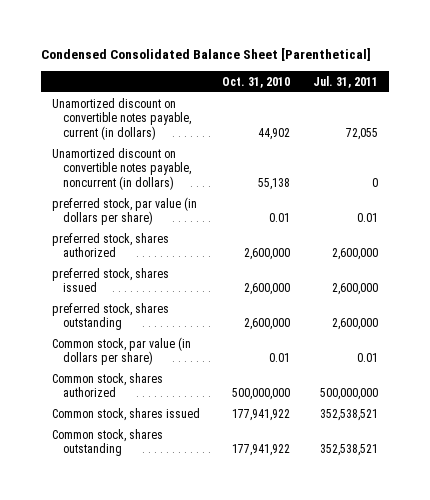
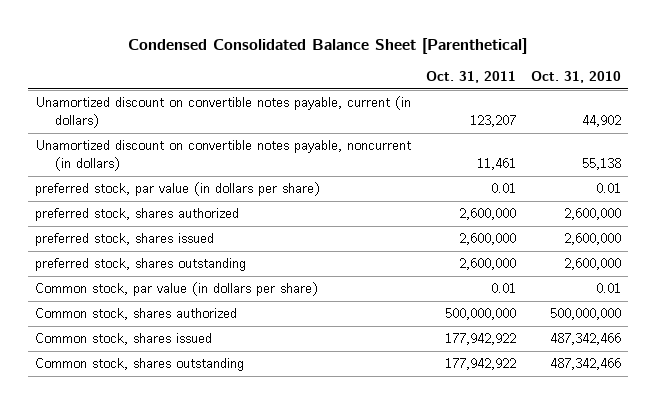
- | Oct. 31, 2010 | Jul. 31, 2011
+ | Oct. 31, 2011 | Oct. 31, 2010
- Common stock, shares issued | 177,941,922 | 352,538,521
- Common stock, shares outstanding | 177,941,922 | 352,538,521
+ Common stock, shares issued | 177,942,922 | 487,342,466
+ Common stock, shares outstanding | 177,942,922 | 487,342,466

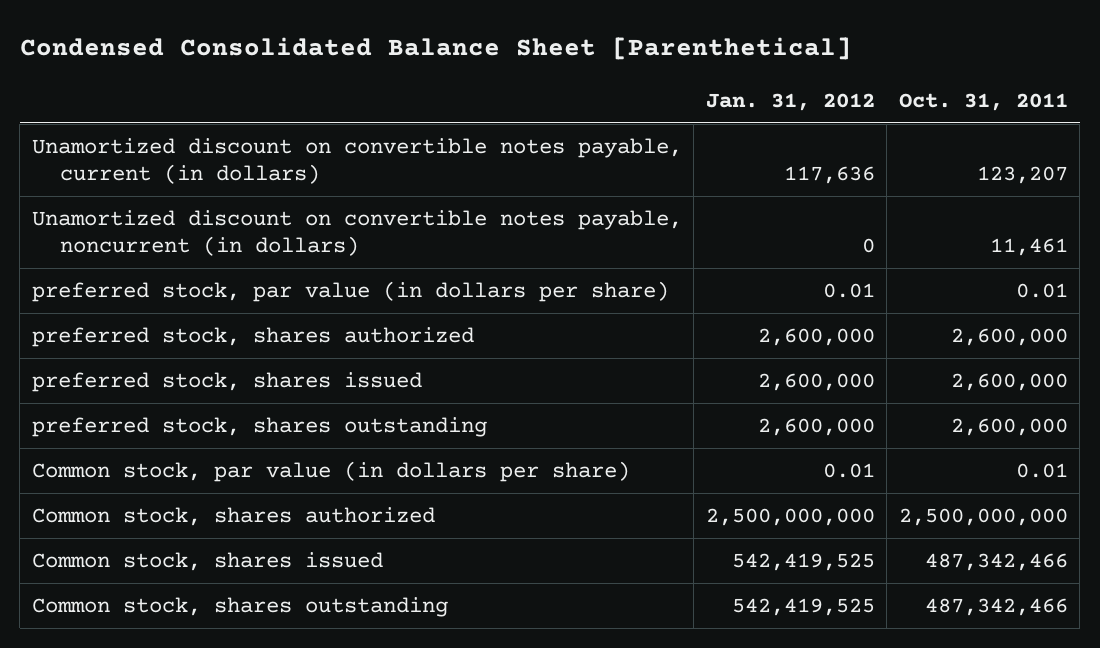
- | Oct. 31, 2011 | Oct. 31, 2010
+ | Jan. 31, 2012 | Oct. 31, 2011
- Common stock, shares authorized | 500,000,000 | 500,000,000
- Common stock, shares issued | 177,942,922 | 487,342,466
- Common stock, shares outstanding | 177,942,922 | 487,342,466
+ Common stock, shares authorized | 2,500,000,000 | 2,500,000,000
+ Common stock, shares issued | 542,419,525 | 487,342,466
+ Common stock, shares outstanding | 542,419,525 | 487,342,466

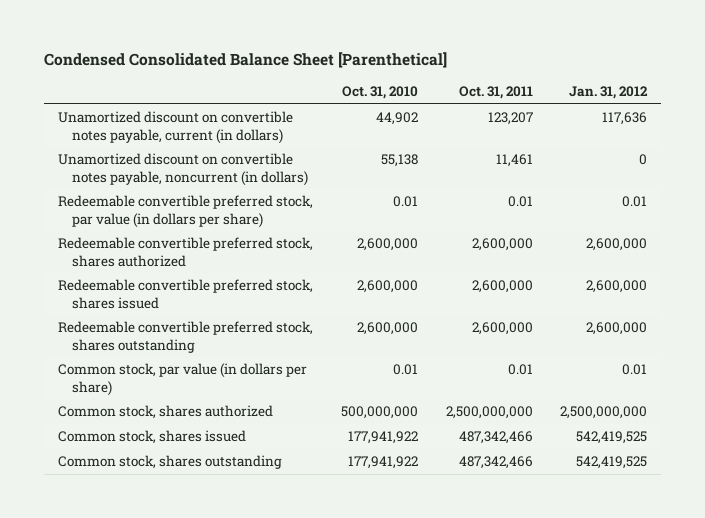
- | Jan. 31, 2012 | Oct. 31, 2011
+ | Oct. 31, 2010 | Oct. 31, 2011 | Jan. 31, 2012
- preferred stock, par value (in dollars per share) | 0.01 | 0.01
- preferred stock, shares authorized | 2,600,000 | 2,600,000
- preferred stock, shares issued | 2,600,000 | 2,600,000
- preferred stock, shares outstanding | 2,600,000 | 2,600,000
+ Redeemable convertible preferred stock, par value (in dollars per share) | 0.01 | 0.01 | 0.01
+ Redeemable convertible preferred stock, shares authorized | 2,600,000 | 2,600,000 | 2,600,000
+ Redeemable convertible preferred stock, shares issued | 2,600,000 | 2,600,000 | 2,600,000
+ Redeemable convertible preferred stock, shares outstanding | 2,600,000 | 2,600,000 | 2,600,000

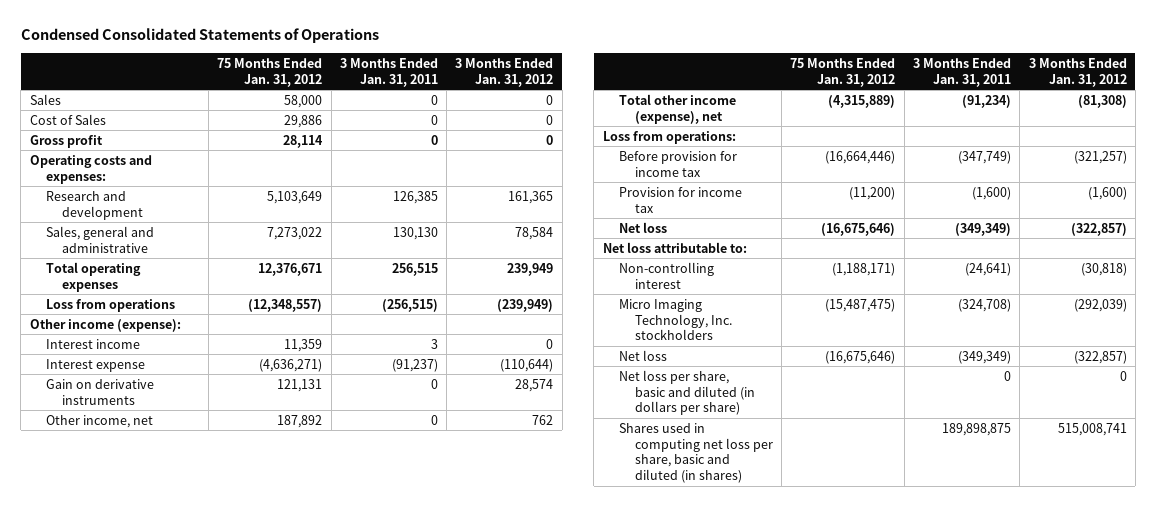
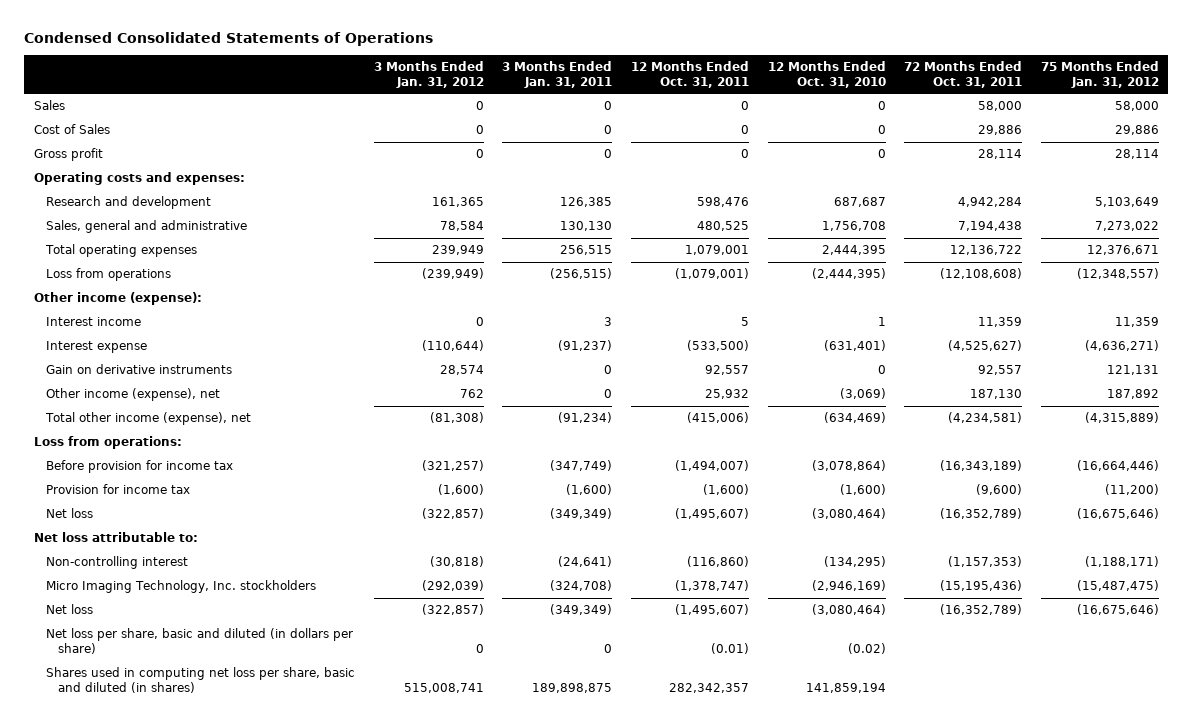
- | 75 Months Ended Jan. 31, 2012 | 3 Months Ended Jan. 31, 2011 | 3 Months Ended Jan. 31, 2012
+ | 3 Months Ended Jan. 31, 2012 | 3 Months Ended Jan. 31, 2011 | 12 Months Ended Oct. 31, 2011 | 12 Months Ended Oct. 31, 2010 | 72 Months Ended Oct. 31, 2011 | 75 Months Ended Jan. 31, 2012
- Other income, net | 187,892 | 0 | 762
+ Other income (expense), net | 762 | 0 | 25,932 | (3,069) | 187,130 | 187,892

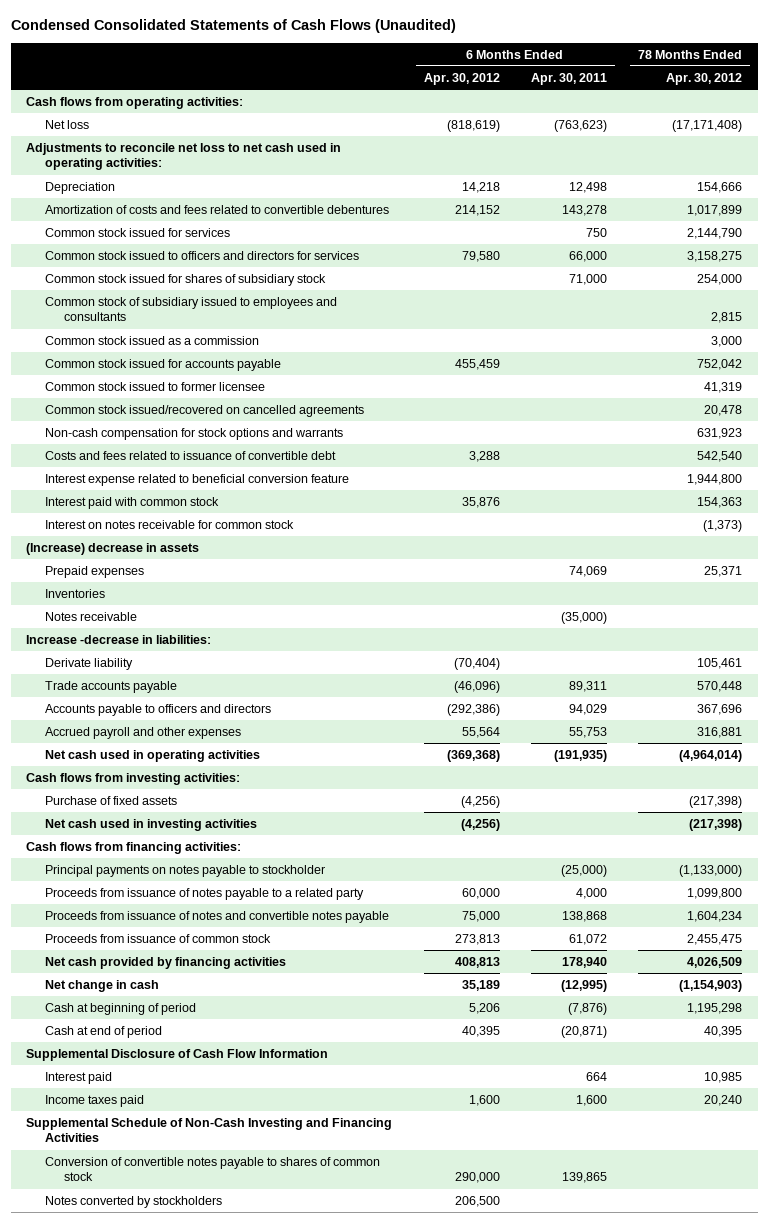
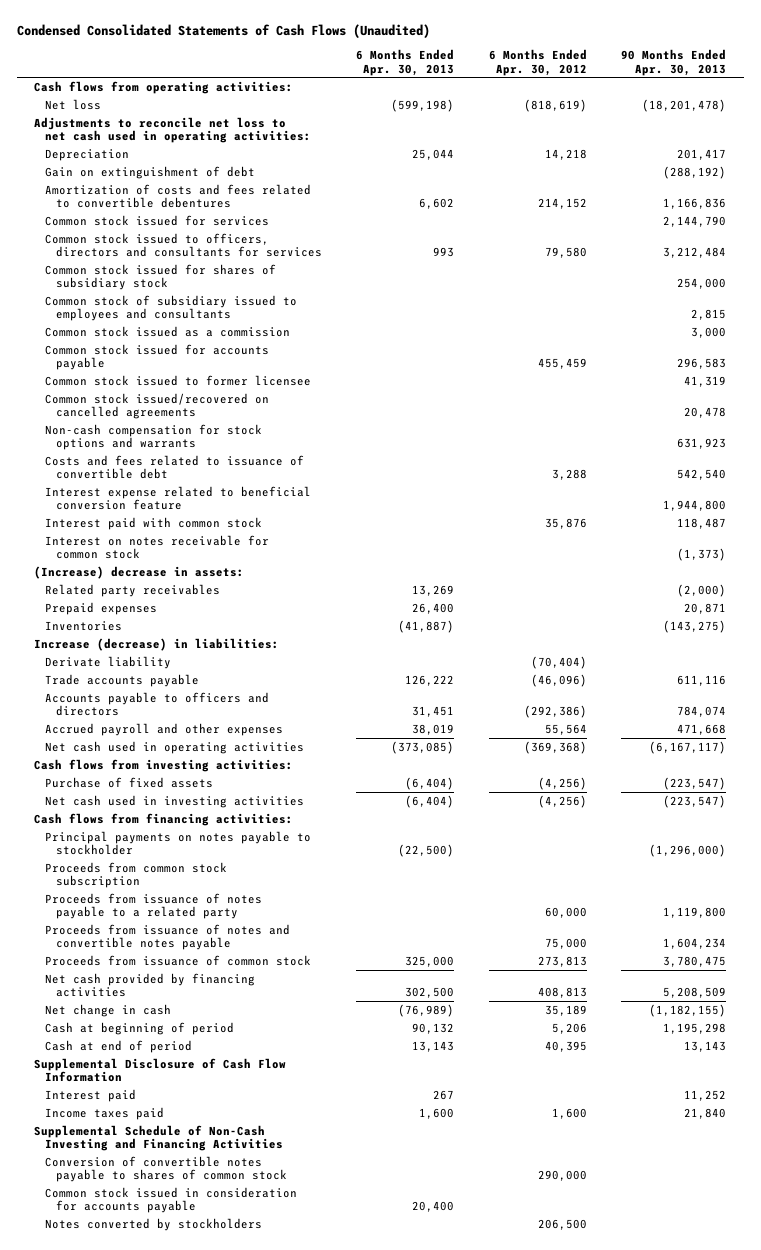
- | 6 Months Ended Apr. 30, 2012 | 6 Months Ended Apr. 30, 2011 | 78 Months Ended Apr. 30, 2012
+ | 6 Months Ended Apr. 30, 2013 | 6 Months Ended Apr. 30, 2012 | 90 Months Ended Apr. 30, 2013
+ Gain on extinguishment of debt | | | (288,192)
- Common stock issued to officers and directors for services | 79,580 | 66,000 | 3,158,275
+ Common stock issued to officers, directors and consultants for services | 993 | 79,580 | 3,212,484
- (Increase) decrease in assets
+ (Increase) decrease in assets:
+ Related party receivables | 13,269 | | (2,000)
- Notes receivable | | (35,000) |
- Increase -decrease in liabilities:
+ Increase (decrease) in liabilities:
+ Proceeds from common stock subscription
+ Common stock issued in consideration for accounts payable | 20,400 | |

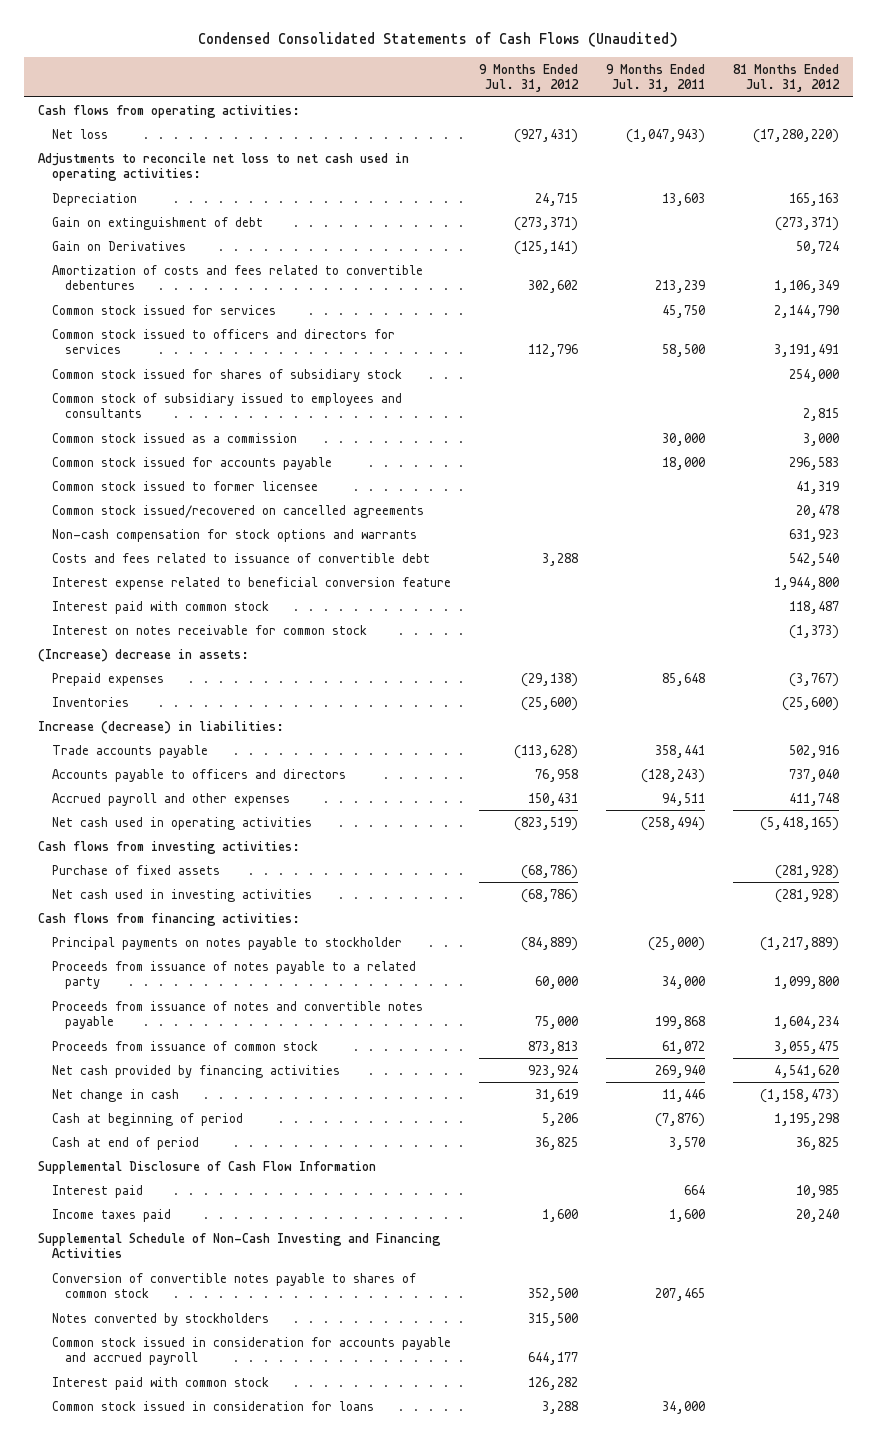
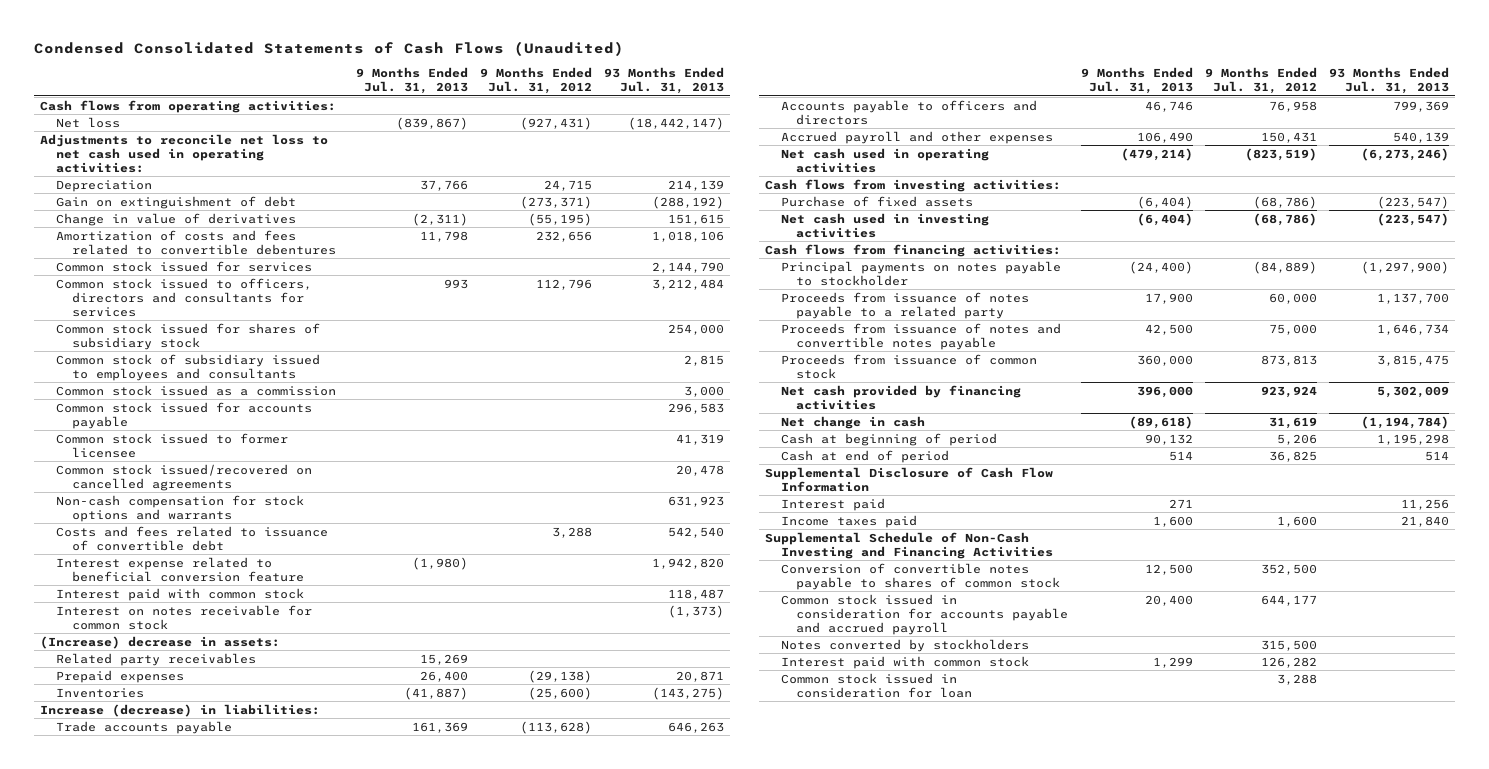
- | 9 Months Ended Jul. 31, 2012 | 9 Months Ended Jul. 31, 2011 | 81 Months Ended Jul. 31, 2012
+ | 9 Months Ended Jul. 31, 2013 | 9 Months Ended Jul. 31, 2012 | 93 Months Ended Jul. 31, 2013
- Gain on Derivatives | (125,141) | | 50,724
- Amortization of costs and fees related to convertible debentures | 302,602 | 213,239 | 1,106,349
+ Change in value of derivatives | (2,311) | (55,195) | 151,615
+ Amortization of costs and fees related to convertible debentures | 11,798 | 232,656 | 1,018,106
- Common stock issued to officers and directors for services | 112,796 | 58,500 | 3,191,491
+ Common stock issued to officers, directors and consultants for services | 993 | 112,796 | 3,212,484
+ Related party receivables | 15,269 | |
moved down: Notes converted by stockholders | | 315,500 |
- Common stock issued in consideration for loans | 3,288 | 34,000 |
+ Common stock issued in consideration for loan | | 3,288 |

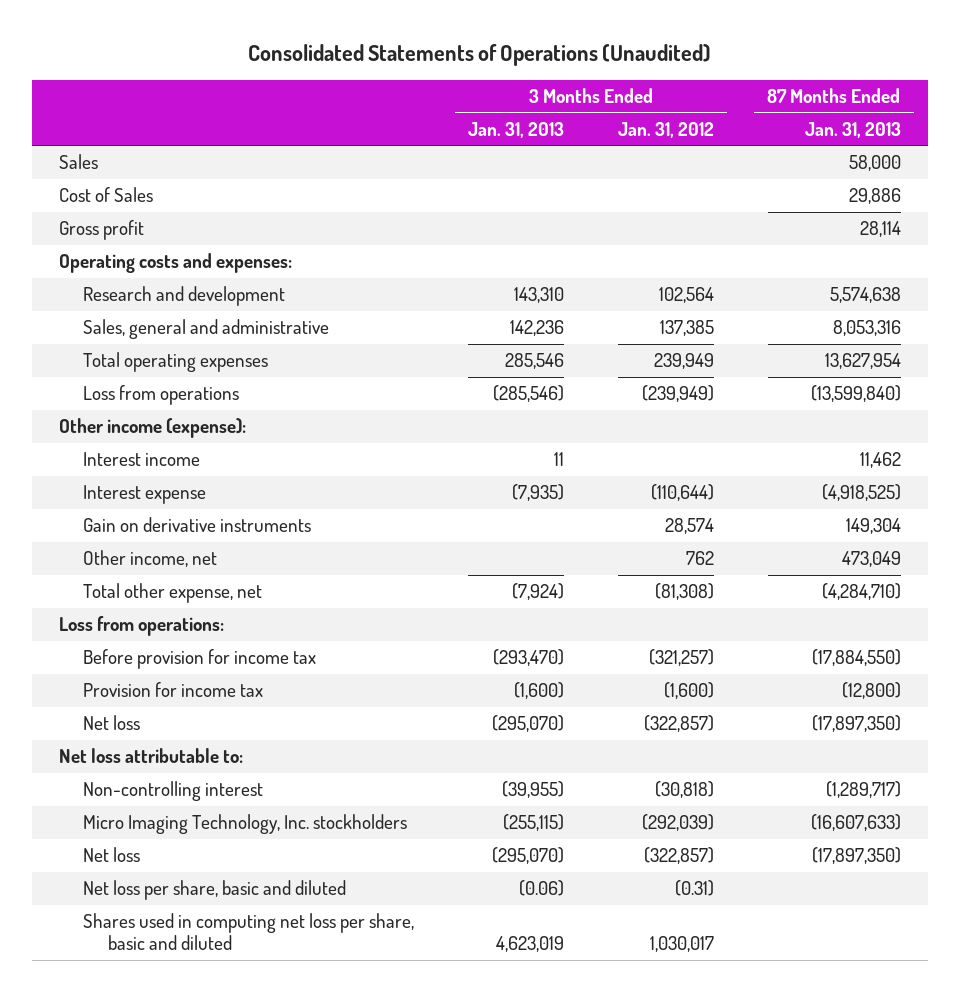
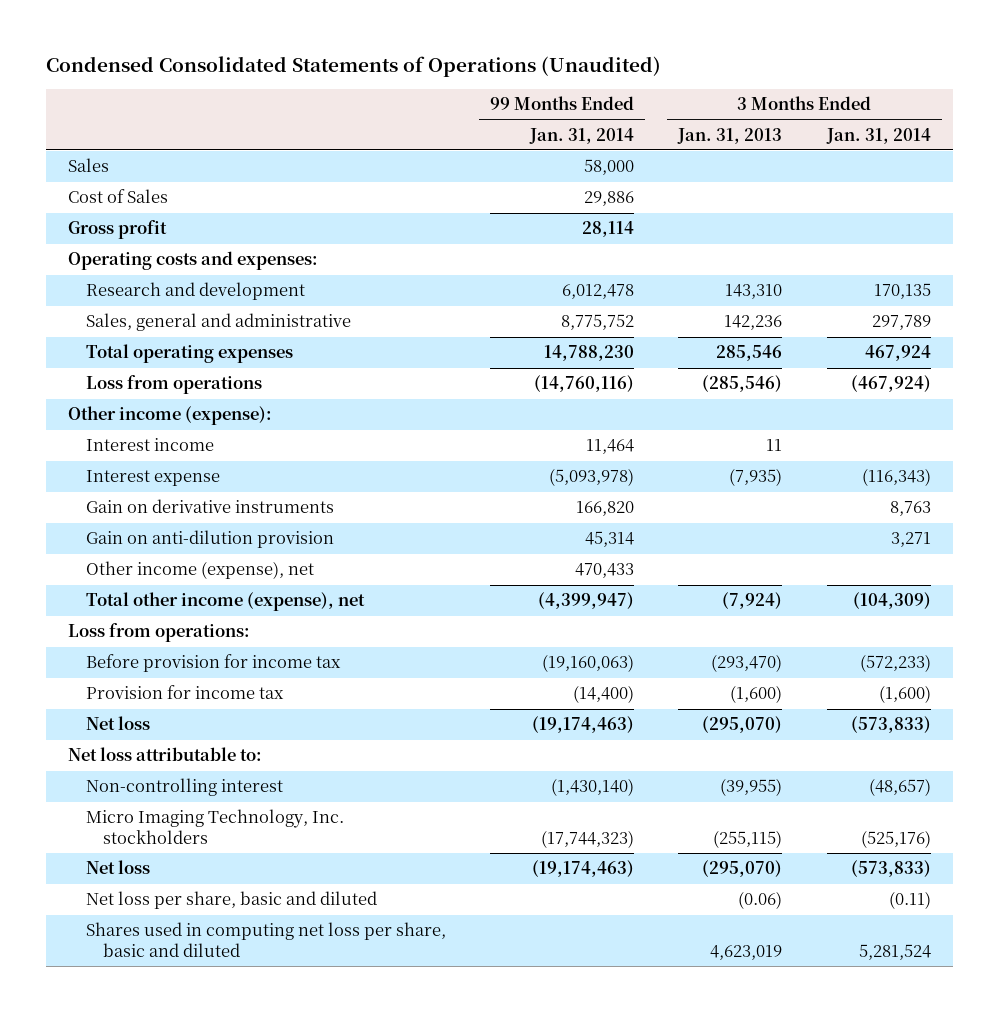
- Consolidated Statements of Operations (Unaudited)
+ Condensed Consolidated Statements of Operations (Unaudited)
- | 3 Months Ended Jan. 31, 2013 | 3 Months Ended Jan. 31, 2012 | 87 Months Ended Jan. 31, 2013
+ | 99 Months Ended Jan. 31, 2014 | 3 Months Ended Jan. 31, 2013 | 3 Months Ended Jan. 31, 2014
- Other income, net | | 762 | 473,049
- Total other expense, net | (7,924) | (81,308) | (4,284,710)
+ Gain on anti-dilution provision | 45,314 | | 3,271
+ Other income (expense), net | 470,433 | |
+ Total other income (expense), net | (4,399,947) | (7,924) | (104,309)

